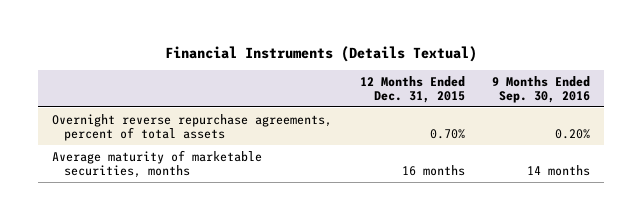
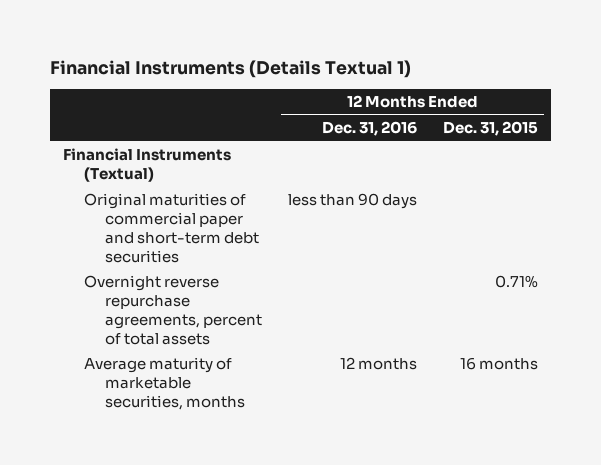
- Financial Instruments (Details Textual)
+ Financial Instruments (Details Textual 1)
- | 12 Months Ended Dec. 31, 2015 | 9 Months Ended Sep. 30, 2016
+ | 12 Months Ended Dec. 31, 2016 | 12 Months Ended Dec. 31, 2015
- Overnight reverse repurchase agreements, percent of total assets | 0.70% | 0.20%
+ Financial Instruments (Textual)
+ Original maturities of commercial paper and short-term debt securities | less than 90 days |
+ Overnight reverse repurchase agreements, percent of total assets | | 0.71%

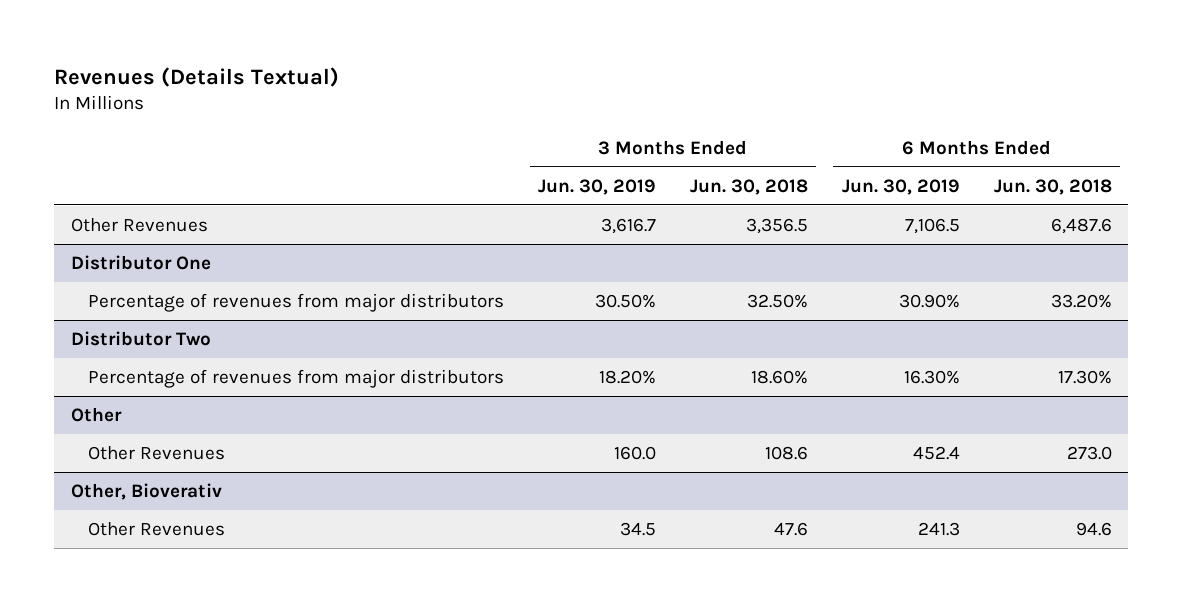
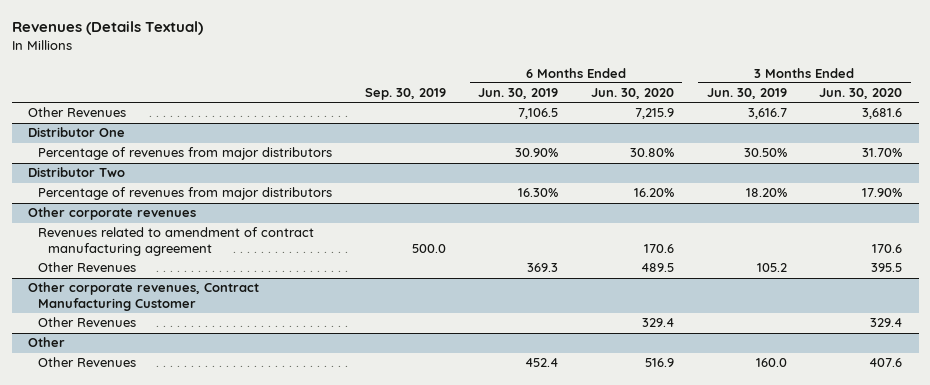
- | 3 Months Ended Jun. 30, 2019 | 3 Months Ended Jun. 30, 2018 | 6 Months Ended Jun. 30, 2019 | 6 Months Ended Jun. 30, 2018
+ | Sep. 30, 2019 | 6 Months Ended Jun. 30, 2019 | 6 Months Ended Jun. 30, 2020 | 3 Months Ended Jun. 30, 2019 | 3 Months Ended Jun. 30, 2020
+ Other corporate revenues
+ Revenues related to amendment of contract manufacturing agreement | 500.0 | | 170.6 | | 170.6
+ Other Revenues | | 369.3 | 489.5 | 105.2 | 395.5
+ Other corporate revenues, Contract Manufacturing Customer
+ Other Revenues | | | 329.4 | | 329.4
- Other, Bioverativ
- Other Revenues | 34.5 | 47.6 | 241.3 | 94.6

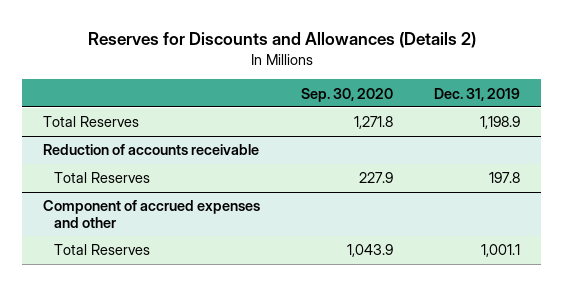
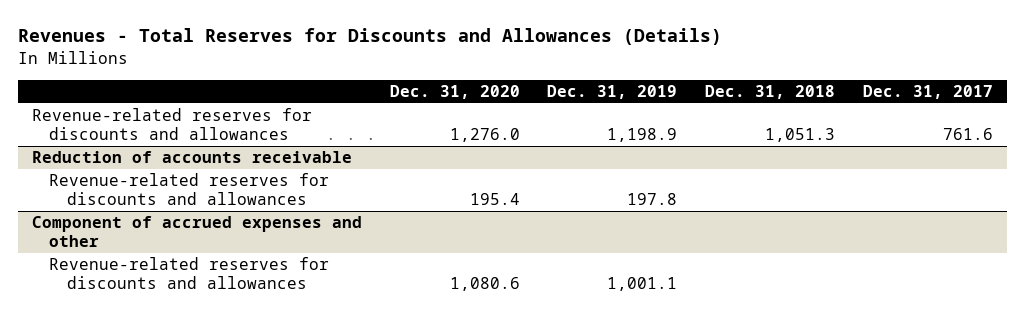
- Reserves for Discounts and Allowances (Details 2)
+ Revenues - Total Reserves for Discounts and Allowances (Details)
- | Sep. 30, 2020 | Dec. 31, 2019
+ | Dec. 31, 2020 | Dec. 31, 2019 | Dec. 31, 2018 | Dec. 31, 2017
- Total Reserves | 1,271.8 | 1,198.9
+ Revenue-related reserves for discounts and allowances | 1,276.0 | 1,198.9 | 1,051.3 | 761.6
@ Reduction of accounts receivable
- Total Reserves | 227.9 | 197.8
+ Revenue-related reserves for discounts and allowances | 195.4 | 197.8 | |
@ Component of accrued expenses and other
- Total Reserves | 1,043.9 | 1,001.1
+ Revenue-related reserves for discounts and allowances | 1,080.6 | 1,001.1 | |

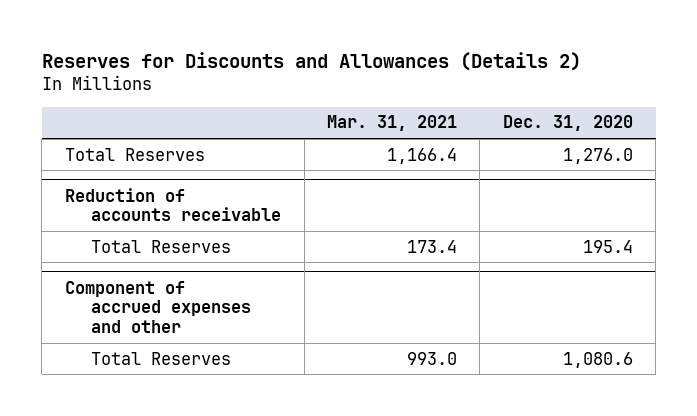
- Revenues - Total Reserves for Discounts and Allowances (Details)
+ Reserves for Discounts and Allowances (Details 2)
- | Dec. 31, 2020 | Dec. 31, 2019 | Dec. 31, 2018 | Dec. 31, 2017
+ | Mar. 31, 2021 | Dec. 31, 2020
- Revenue-related reserves for discounts and allowances | 1,276.0 | 1,198.9 | 1,051.3 | 761.6
+ Total Reserves | 1,166.4 | 1,276.0
@ Reduction of accounts receivable
- Revenue-related reserves for discounts and allowances | 195.4 | 197.8 | |
+ Total Reserves | 173.4 | 195.4
@ Component of accrued expenses and other
- Revenue-related reserves for discounts and allowances | 1,080.6 | 1,001.1 | |
+ Total Reserves | 993.0 | 1,080.6

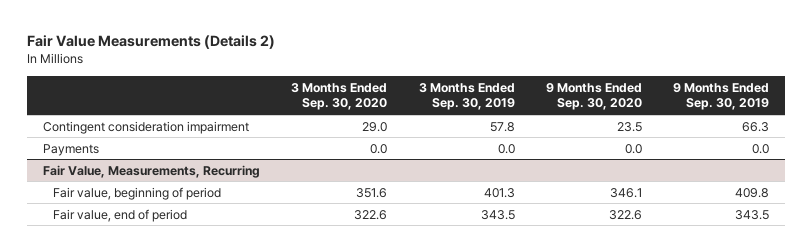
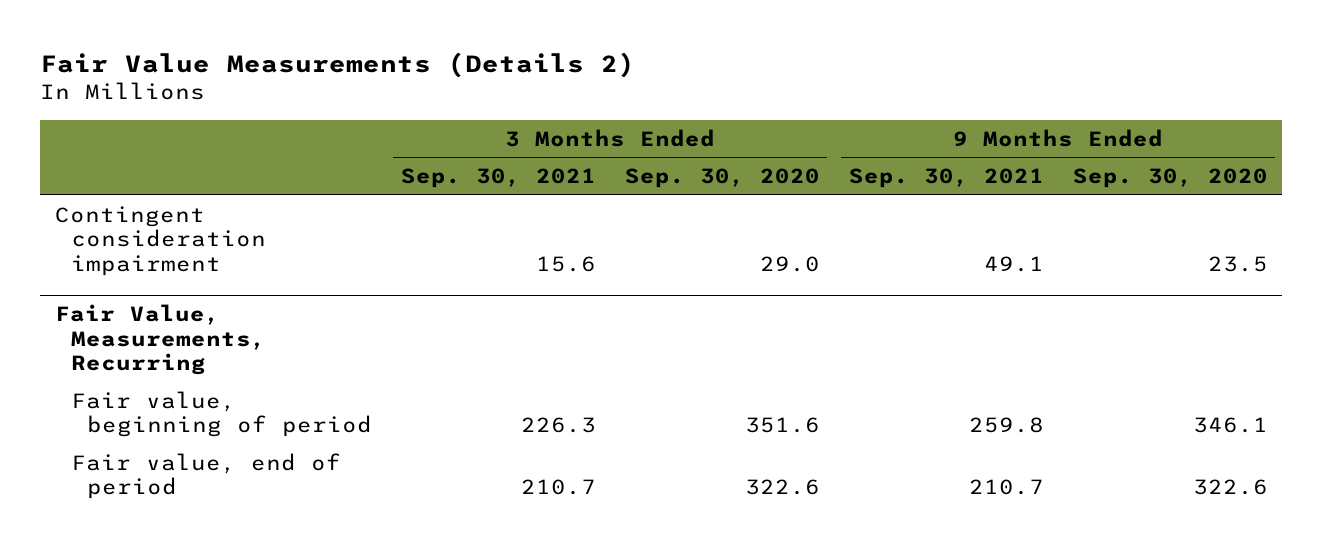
- | 3 Months Ended Sep. 30, 2020 | 3 Months Ended Sep. 30, 2019 | 9 Months Ended Sep. 30, 2020 | 9 Months Ended Sep. 30, 2019
+ | 3 Months Ended Sep. 30, 2021 | 3 Months Ended Sep. 30, 2020 | 9 Months Ended Sep. 30, 2021 | 9 Months Ended Sep. 30, 2020
- Payments | 0.0 | 0.0 | 0.0 | 0.0

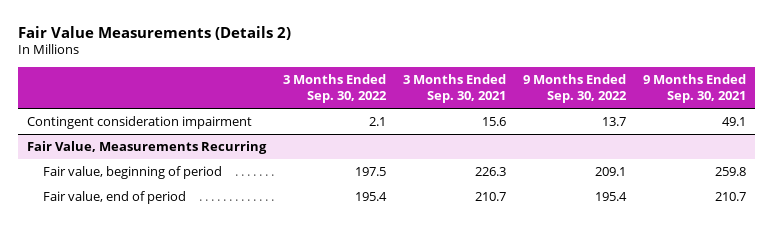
- | 3 Months Ended Sep. 30, 2021 | 3 Months Ended Sep. 30, 2020 | 9 Months Ended Sep. 30, 2021 | 9 Months Ended Sep. 30, 2020
+ | 3 Months Ended Sep. 30, 2022 | 3 Months Ended Sep. 30, 2021 | 9 Months Ended Sep. 30, 2022 | 9 Months Ended Sep. 30, 2021
- Fair Value, Measurements, Recurring
+ Fair Value, Measurements Recurring

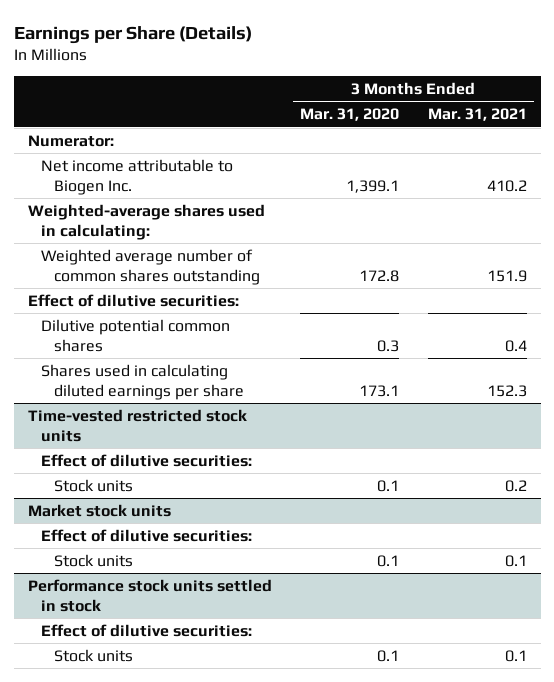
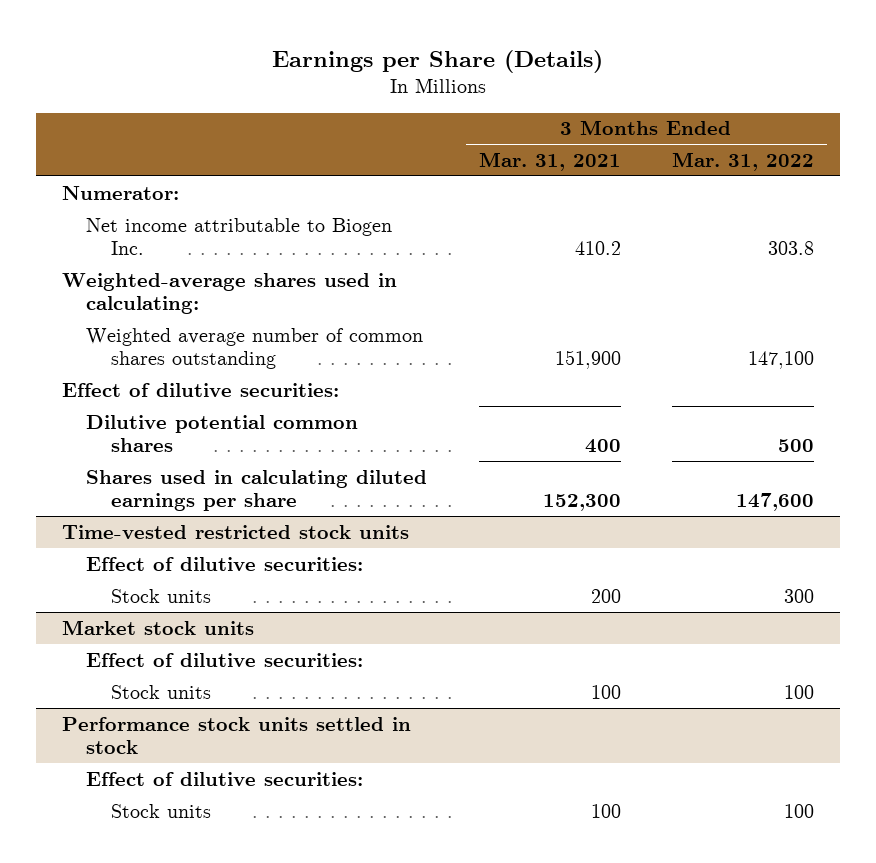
- | 3 Months Ended Mar. 31, 2020 | 3 Months Ended Mar. 31, 2021
+ | 3 Months Ended Mar. 31, 2021 | 3 Months Ended Mar. 31, 2022
- Weighted average number of common shares outstanding | 172.8 | 151.9
+ Weighted average number of common shares outstanding | 151,900 | 147,100
- Dilutive potential common shares | 0.3 | 0.4
- Shares used in calculating diluted earnings per share | 173.1 | 152.3
+ Dilutive potential common shares | 400 | 500
+ Shares used in calculating diluted earnings per share | 152,300 | 147,600
@ Time-vested restricted stock units
- Stock units | 0.1 | 0.2
+ Stock units | 200 | 300
@ Market stock units
- Stock units | 0.1 | 0.1
+ Stock units | 100 | 100
@ Performance stock units settled in stock
- Stock units | 0.1 | 0.1
+ Stock units | 100 | 100

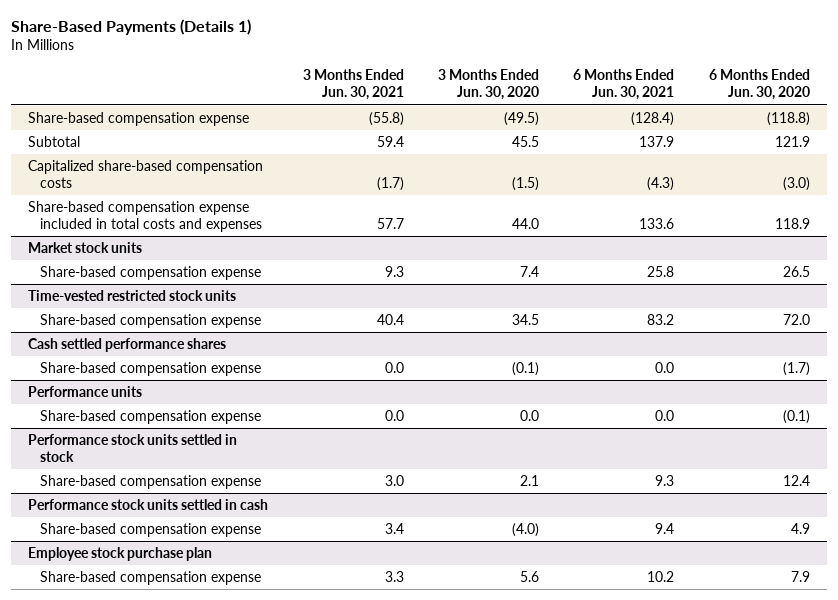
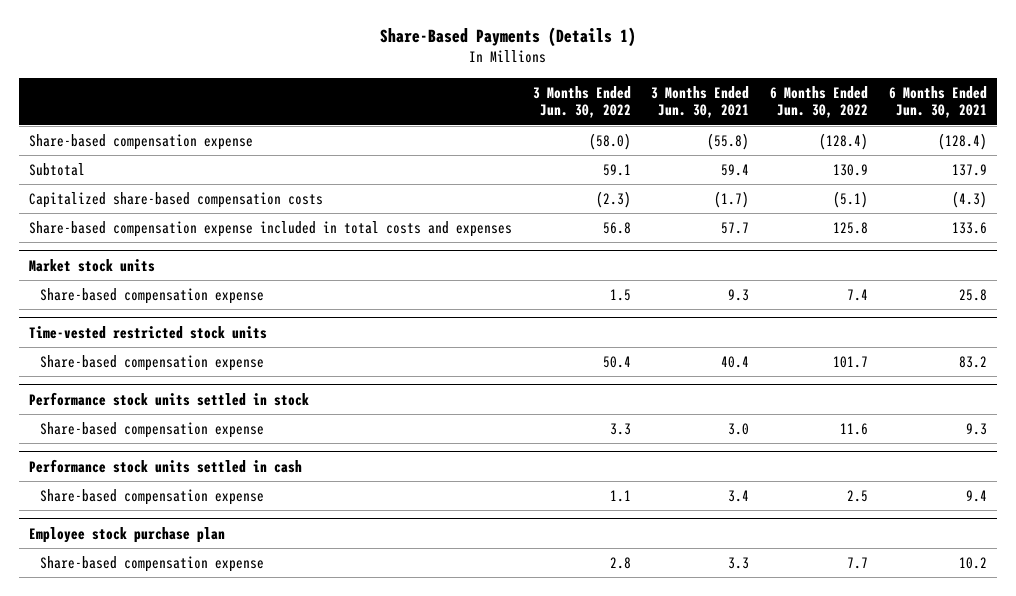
- | 3 Months Ended Jun. 30, 2021 | 3 Months Ended Jun. 30, 2020 | 6 Months Ended Jun. 30, 2021 | 6 Months Ended Jun. 30, 2020
+ | 3 Months Ended Jun. 30, 2022 | 3 Months Ended Jun. 30, 2021 | 6 Months Ended Jun. 30, 2022 | 6 Months Ended Jun. 30, 2021
- Cash settled performance shares
- Share-based compensation expense | 0.0 | (0.1) | 0.0 | (1.7)
- Performance units
- Share-based compensation expense | 0.0 | 0.0 | 0.0 | (0.1)

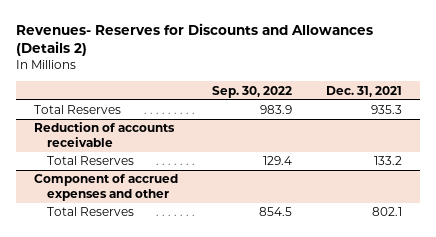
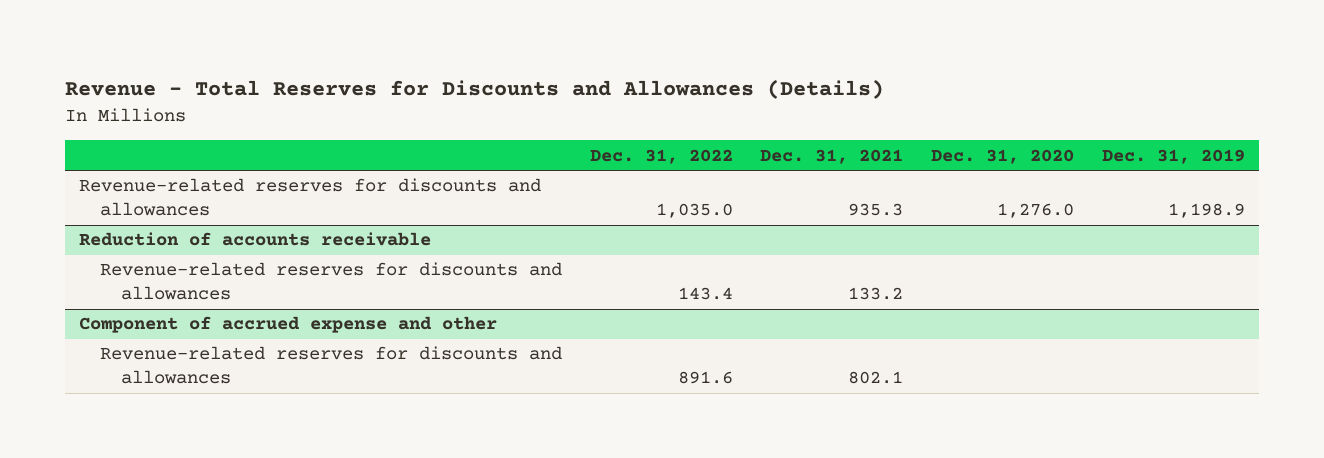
- Revenues- Reserves for Discounts and Allowances (Details 2)
+ Revenue - Total Reserves for Discounts and Allowances (Details)
- | Sep. 30, 2022 | Dec. 31, 2021
+ | Dec. 31, 2022 | Dec. 31, 2021 | Dec. 31, 2020 | Dec. 31, 2019
- Total Reserves | 983.9 | 935.3
+ Revenue-related reserves for discounts and allowances | 1,035.0 | 935.3 | 1,276.0 | 1,198.9
@ Reduction of accounts receivable
- Total Reserves | 129.4 | 133.2
- Component of accrued expenses and other
- Total Reserves | 854.5 | 802.1
@ Reduction of accounts receivable
+ Revenue-related reserves for discounts and allowances | 143.4 | 133.2 | |
+ Component of accrued expense and other
+ Revenue-related reserves for discounts and allowances | 891.6 | 802.1 | |

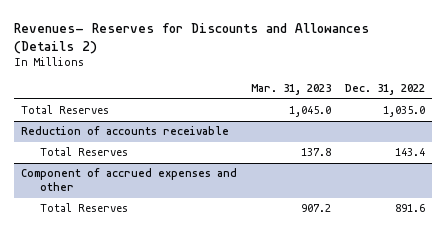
- Revenue - Total Reserves for Discounts and Allowances (Details)
+ Revenues- Reserves for Discounts and Allowances (Details 2)
- | Dec. 31, 2022 | Dec. 31, 2021 | Dec. 31, 2020 | Dec. 31, 2019
+ | Mar. 31, 2023 | Dec. 31, 2022
- Revenue-related reserves for discounts and allowances | 1,035.0 | 935.3 | 1,276.0 | 1,198.9
+ Total Reserves | 1,045.0 | 1,035.0
@ Reduction of accounts receivable
- Revenue-related reserves for discounts and allowances | 143.4 | 133.2 | |
- Component of accrued expense and other
- Revenue-related reserves for discounts and allowances | 891.6 | 802.1 | |
@ Reduction of accounts receivable
+ Total Reserves | 137.8 | 143.4
+ Component of accrued expenses and other
+ Total Reserves | 907.2 | 891.6

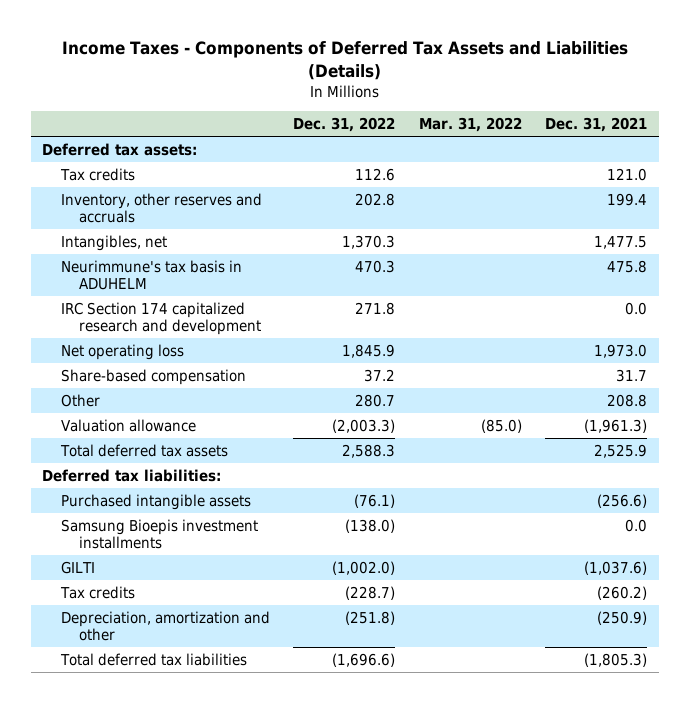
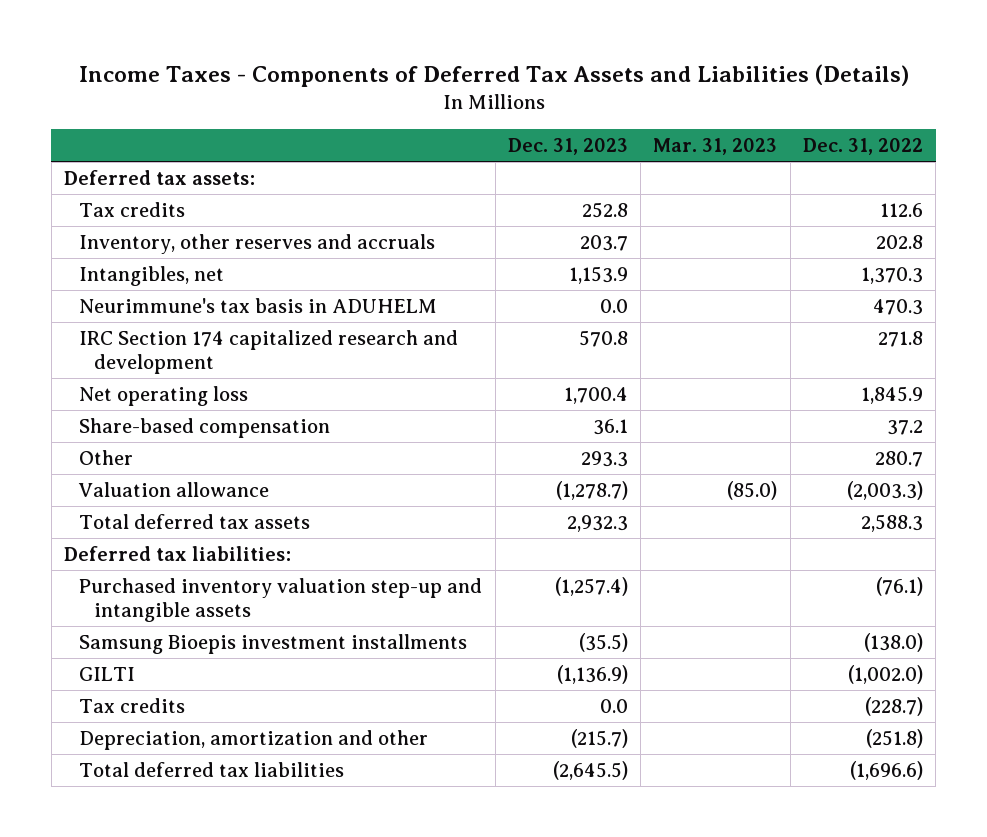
- | Dec. 31, 2022 | Mar. 31, 2022 | Dec. 31, 2021
+ | Dec. 31, 2023 | Mar. 31, 2023 | Dec. 31, 2022
- Purchased intangible assets | (76.1) | | (256.6)
+ Purchased inventory valuation step-up and intangible assets | (1,257.4) | | (76.1)

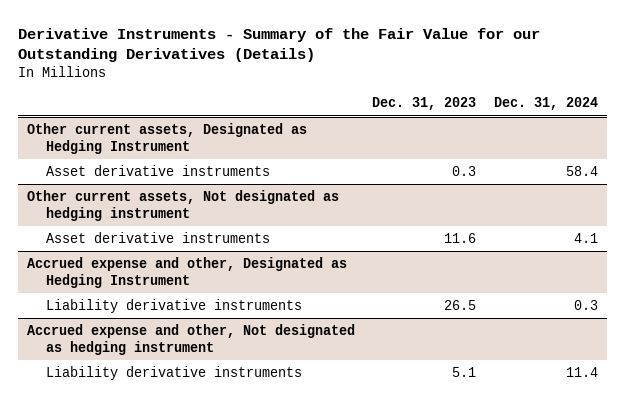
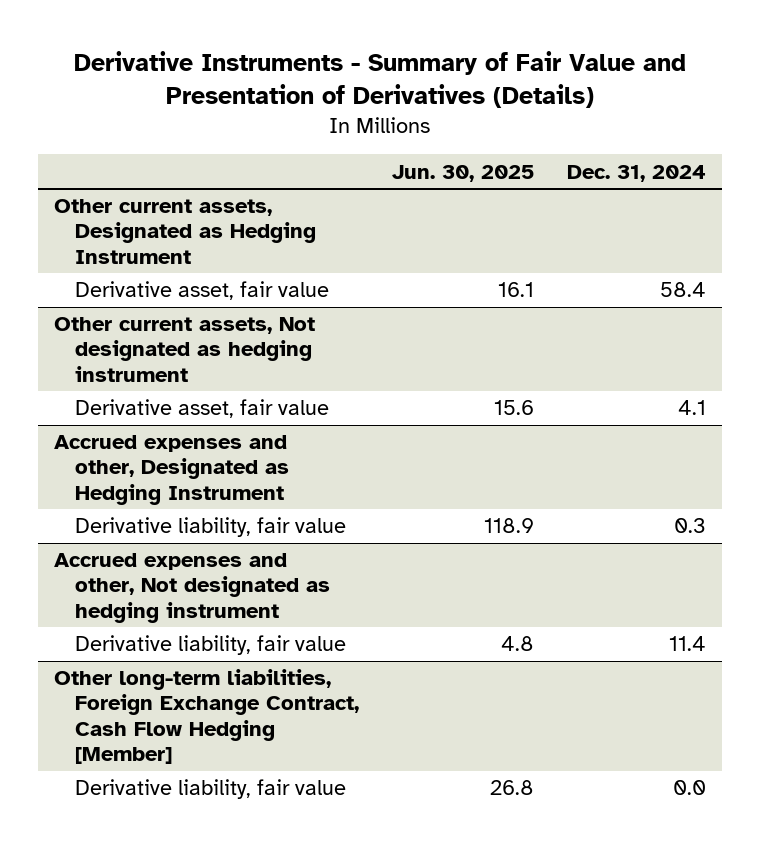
- Derivative Instruments - Summary of the Fair Value for our Outstanding Derivatives (Details)
+ Derivative Instruments - Summary of Fair Value and Presentation of Derivatives (Details)
- | Dec. 31, 2023 | Dec. 31, 2024
+ | Jun. 30, 2025 | Dec. 31, 2024
@ Other current assets, Designated as Hedging Instrument
- Asset derivative instruments | 0.3 | 58.4
+ Derivative asset, fair value | 16.1 | 58.4
@ Other current assets, Not designated as hedging instrument
- Asset derivative instruments | 11.6 | 4.1
- Accrued expense and other, Designated as Hedging Instrument
- Liability derivative instruments | 26.5 | 0.3
- Accrued expense and other, Not designated as hedging instrument
- Liability derivative instruments | 5.1 | 11.4
@ Other current assets, Not designated as hedging instrument
+ Derivative asset, fair value | 15.6 | 4.1
+ Accrued expenses and other, Designated as Hedging Instrument
+ Derivative liability, fair value | 118.9 | 0.3
+ Accrued expenses and other, Not designated as hedging instrument
+ Derivative liability, fair value | 4.8 | 11.4
+ Other long-term liabilities, Foreign Exchange Contract, Cash Flow Hedging [Member]
+ Derivative liability, fair value | 26.8 | 0.0

